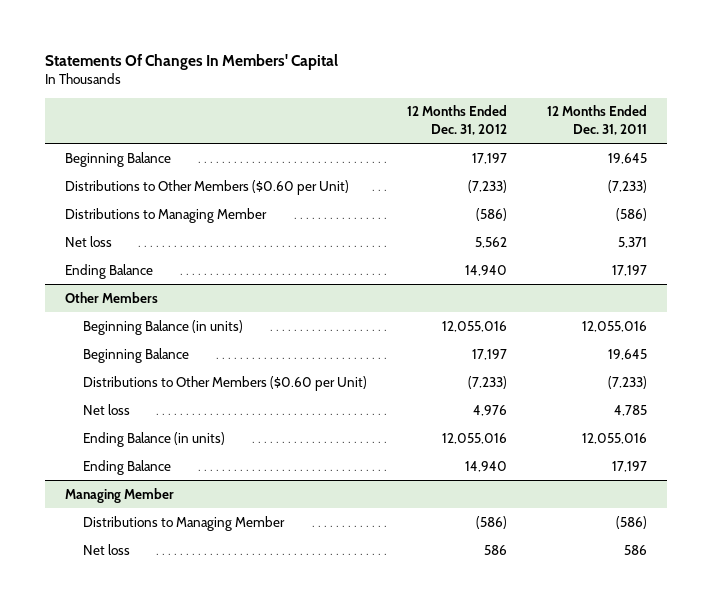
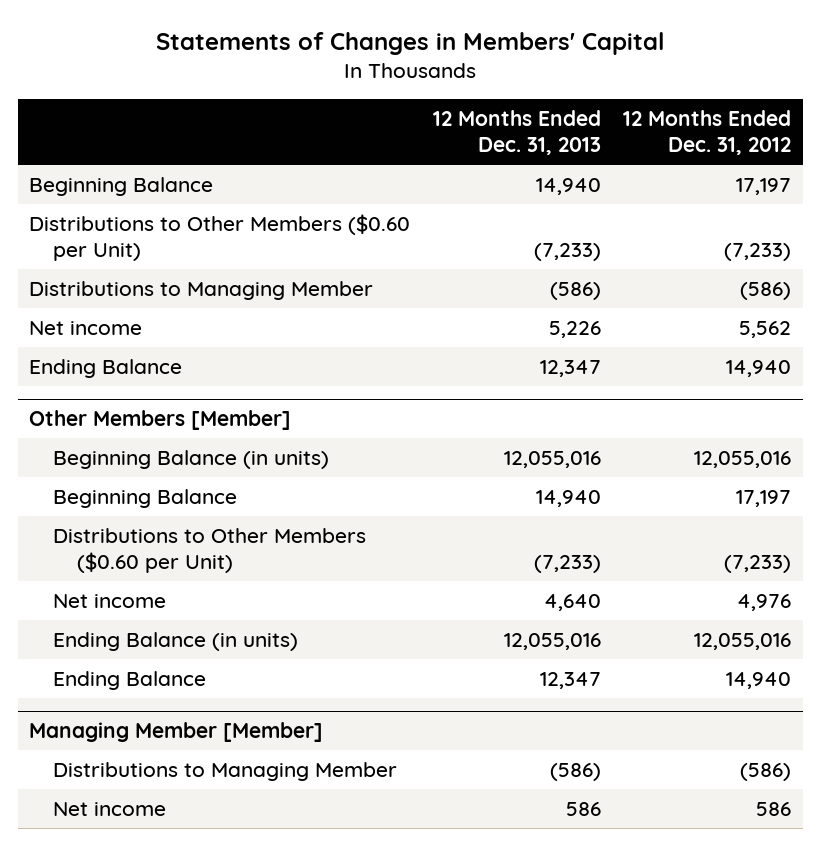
- Statements Of Changes In Members' Capital
+ Statements of Changes in Members' Capital
- | 12 Months Ended Dec. 31, 2012 | 12 Months Ended Dec. 31, 2011
+ | 12 Months Ended Dec. 31, 2013 | 12 Months Ended Dec. 31, 2012
- Net loss | 5,562 | 5,371
+ Net income | 5,226 | 5,562
- Other Members
+ Other Members [Member]
- Net loss | 4,976 | 4,785
+ Net income | 4,640 | 4,976
- Managing Member
+ Managing Member [Member]
- Net loss | 586 | 586
+ Net income | 586 | 586

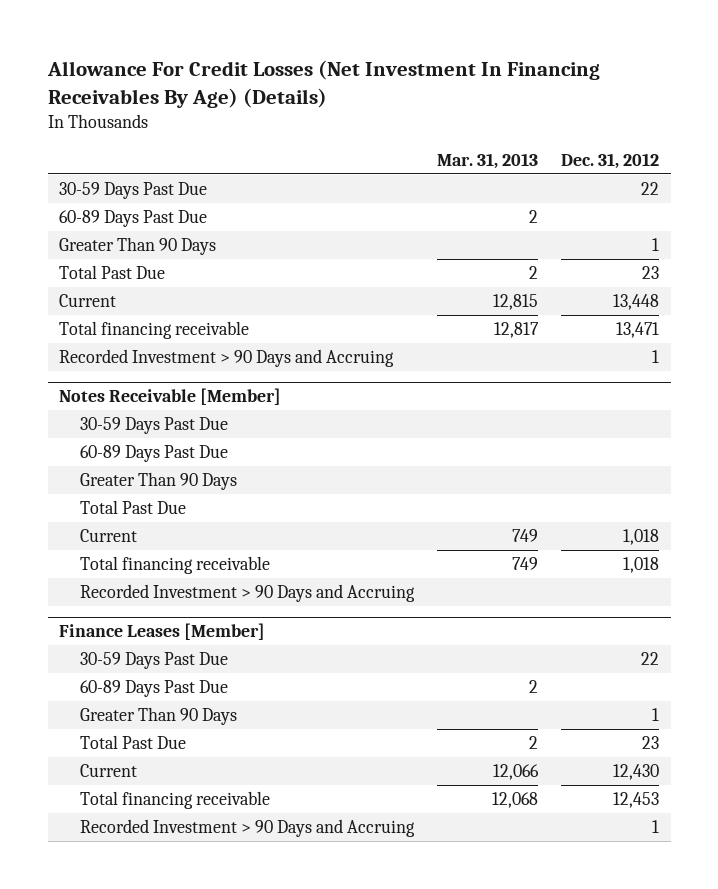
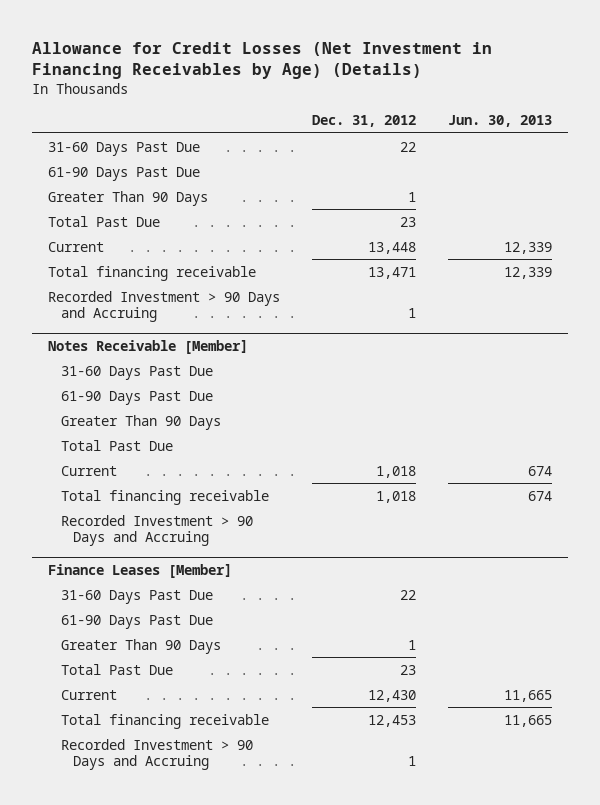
- Allowance For Credit Losses (Net Investment In Financing Receivables By Age) (Details)
+ Allowance for Credit Losses (Net Investment in Financing Receivables by Age) (Details)
- | Mar. 31, 2013 | Dec. 31, 2012
+ | Dec. 31, 2012 | Jun. 30, 2013
- 30-59 Days Past Due | | 22
- 60-89 Days Past Due | 2 |
+ 31-60 Days Past Due | 22 |
+ 61-90 Days Past Due
@ Notes Receivable [Member]
- 30-59 Days Past Due
- 60-89 Days Past Due
+ 31-60 Days Past Due
+ 61-90 Days Past Due
@ Finance Leases [Member]
- 30-59 Days Past Due | | 22
- 60-89 Days Past Due | 2 |
+ 31-60 Days Past Due | 22 |
+ 61-90 Days Past Due

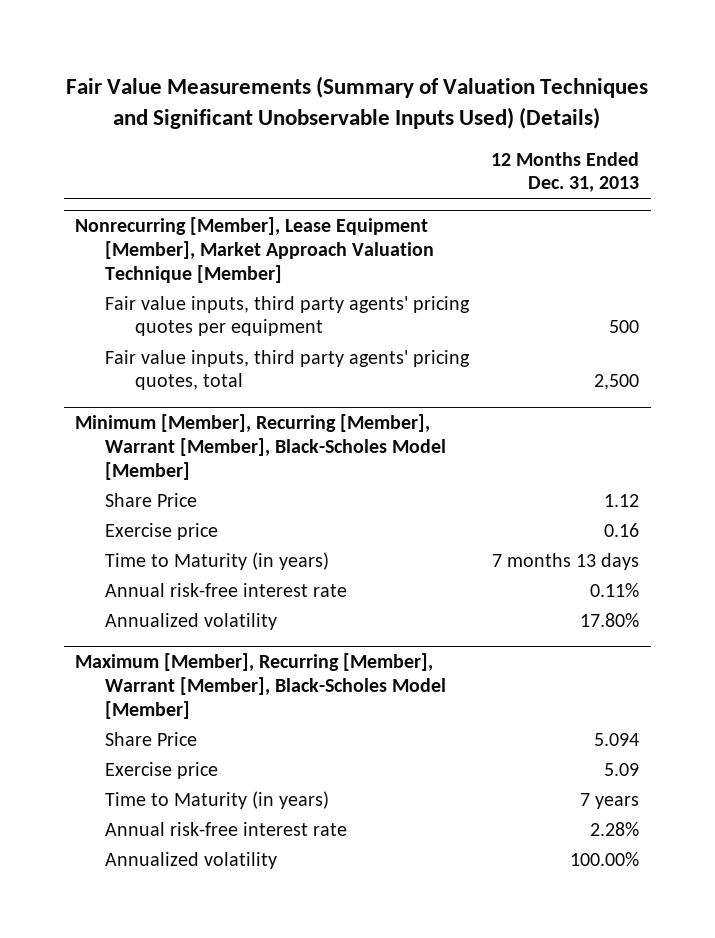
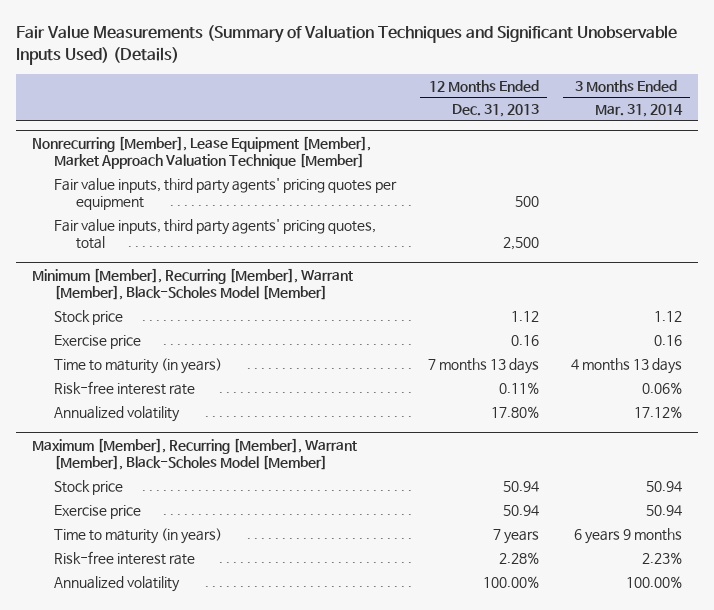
- | 12 Months Ended Dec. 31, 2013
+ | 12 Months Ended Dec. 31, 2013 | 3 Months Ended Mar. 31, 2014
@ Minimum [Member], Recurring [Member], Warrant [Member], Black-Scholes Model [Member]
- Share Price | 1.12
+ Stock price | 1.12 | 1.12
- Time to Maturity (in years) | 7 months 13 days
- Annual risk-free interest rate | 0.11%
+ Time to maturity (in years) | 7 months 13 days | 4 months 13 days
+ Risk-free interest rate | 0.11% | 0.06%
@ Maximum [Member], Recurring [Member], Warrant [Member], Black-Scholes Model [Member]
- Share Price | 5.094
- Exercise price | 5.09
- Time to Maturity (in years) | 7 years
- Annual risk-free interest rate | 2.28%
+ Stock price | 50.94 | 50.94
+ Exercise price | 50.94 | 50.94
+ Time to maturity (in years) | 7 years | 6 years 9 months
+ Risk-free interest rate | 2.28% | 2.23%

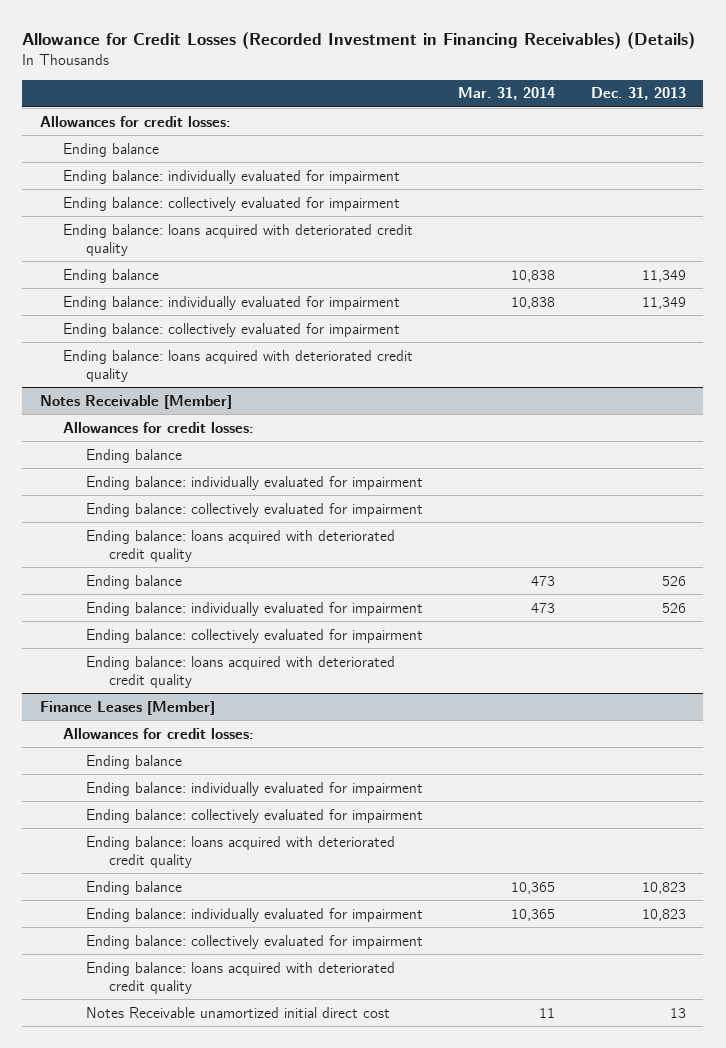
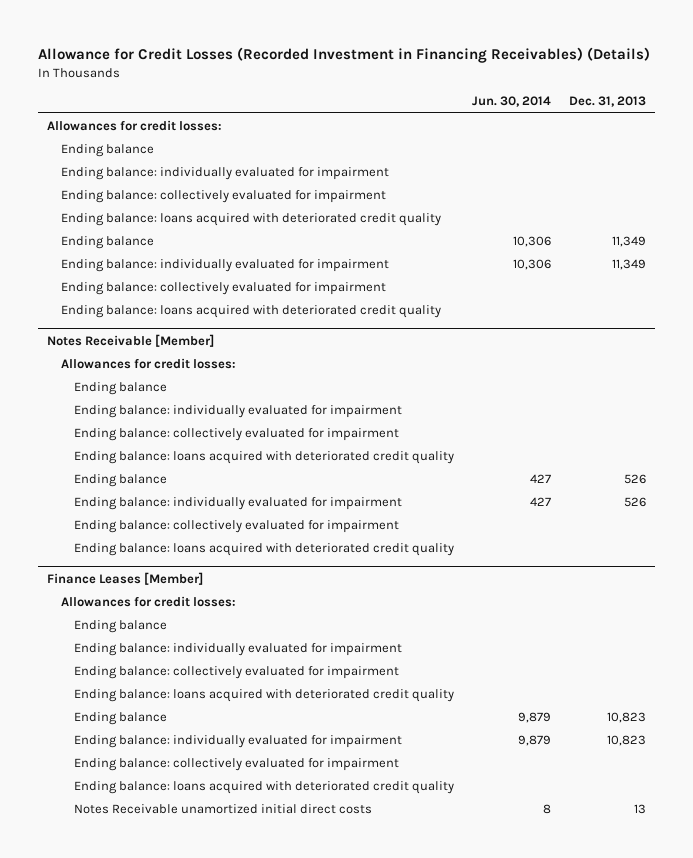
- | Mar. 31, 2014 | Dec. 31, 2013
+ | Jun. 30, 2014 | Dec. 31, 2013
@ Finance Leases [Member]
- Notes Receivable unamortized initial direct cost | 11 | 13
+ Notes Receivable unamortized initial direct costs | 8 | 13

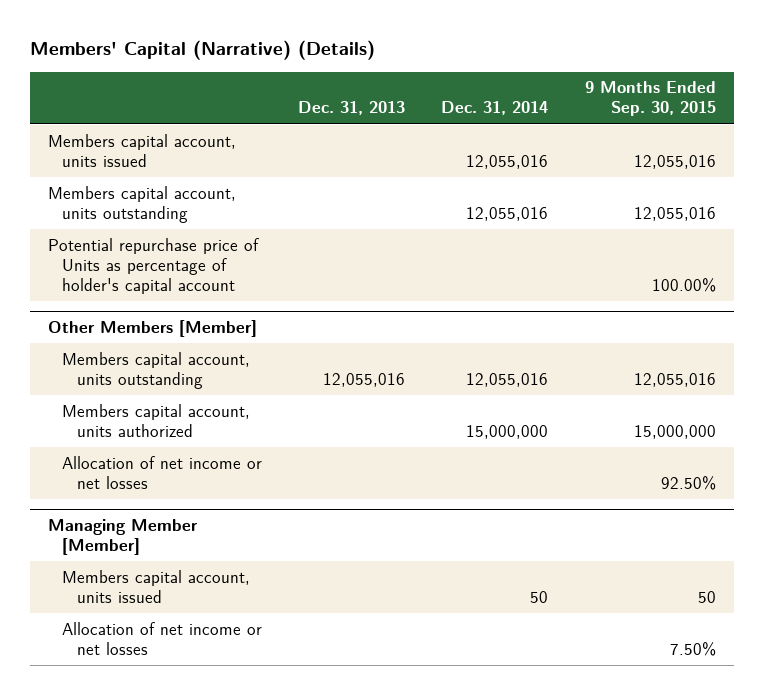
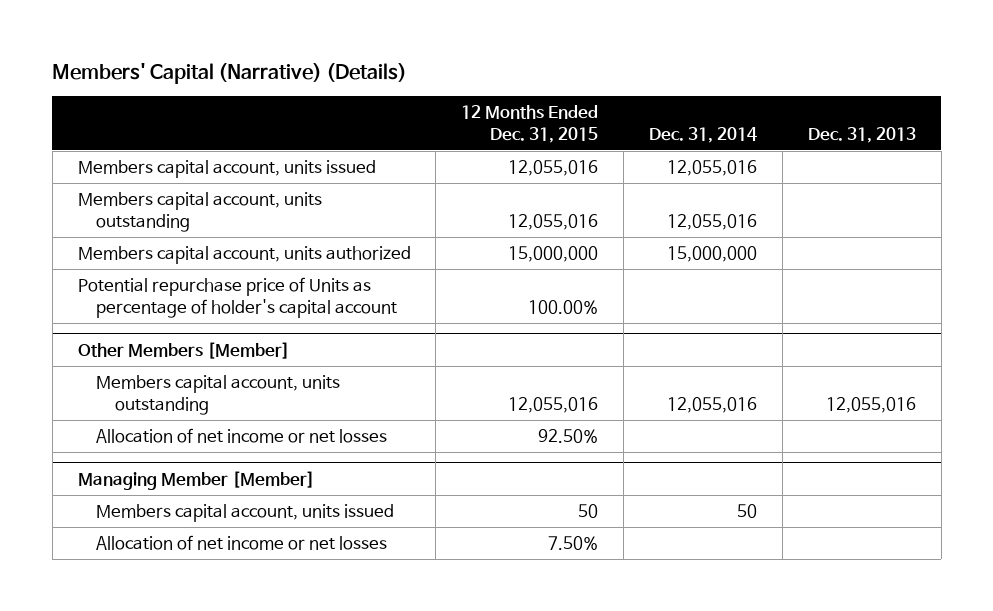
- | Dec. 31, 2013 | Dec. 31, 2014 | 9 Months Ended Sep. 30, 2015
+ | 12 Months Ended Dec. 31, 2015 | Dec. 31, 2014 | Dec. 31, 2013
+ Members capital account, units authorized | 15,000,000 | 15,000,000 |
@ Other Members [Member]
- Members capital account, units authorized | | 15,000,000 | 15,000,000

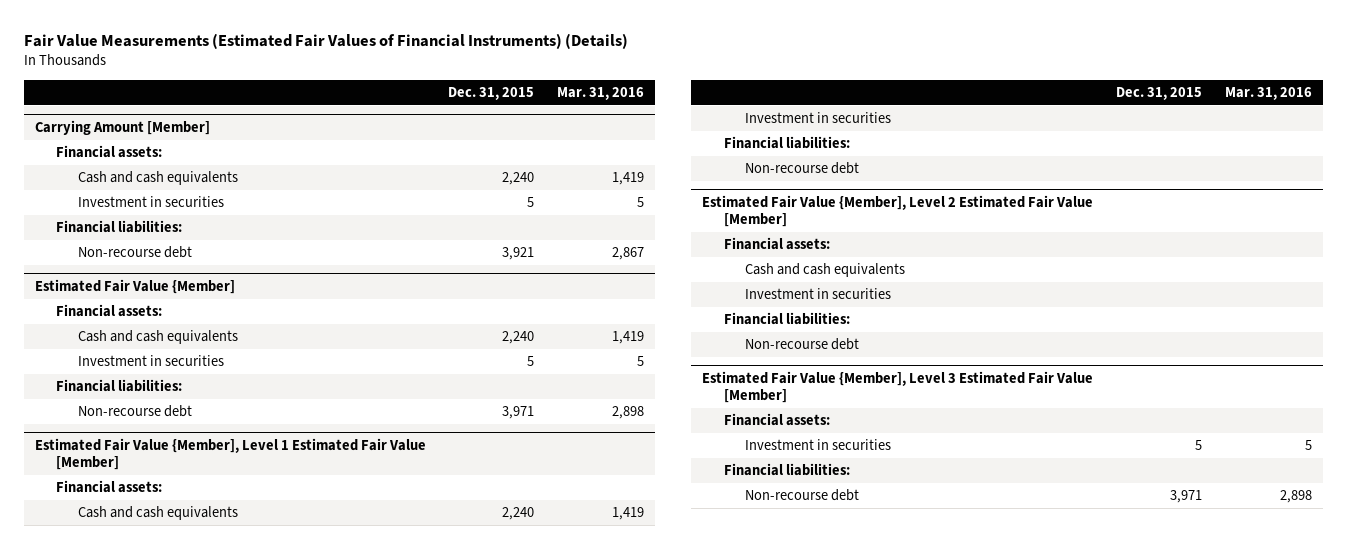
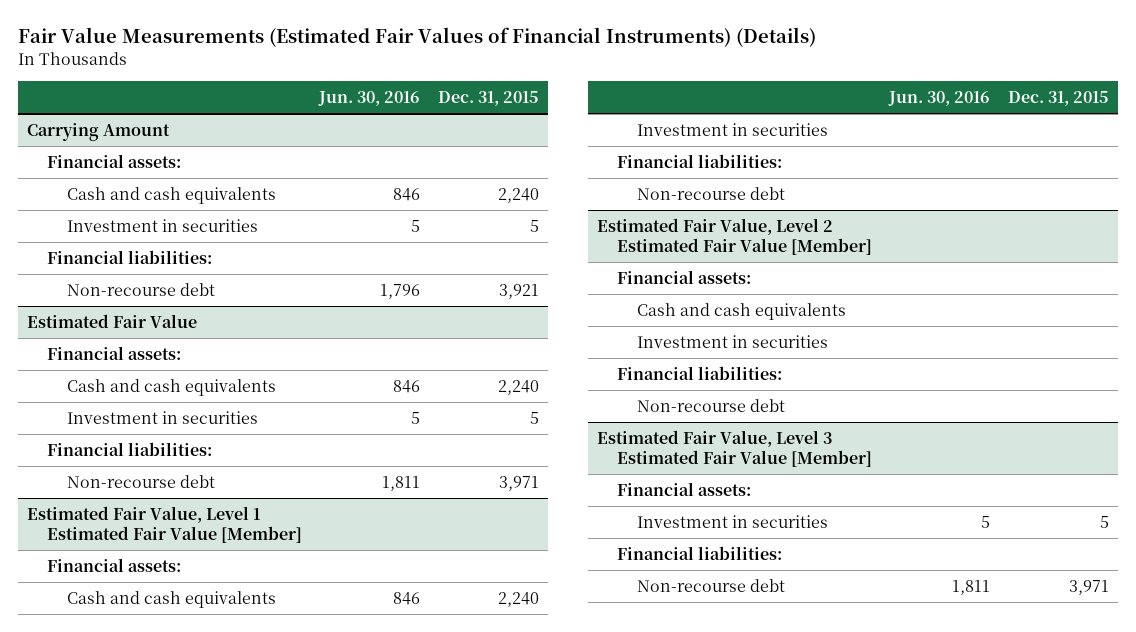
- | Dec. 31, 2015 | Mar. 31, 2016
+ | Jun. 30, 2016 | Dec. 31, 2015
- Carrying Amount [Member]
+ Carrying Amount
- Estimated Fair Value {Member]
+ Estimated Fair Value
- Estimated Fair Value {Member], Level 1 Estimated Fair Value [Member]
+ Estimated Fair Value, Level 1 Estimated Fair Value [Member]
- Estimated Fair Value {Member], Level 2 Estimated Fair Value [Member]
+ Estimated Fair Value, Level 2 Estimated Fair Value [Member]
- Estimated Fair Value {Member], Level 3 Estimated Fair Value [Member]
+ Estimated Fair Value, Level 3 Estimated Fair Value [Member]

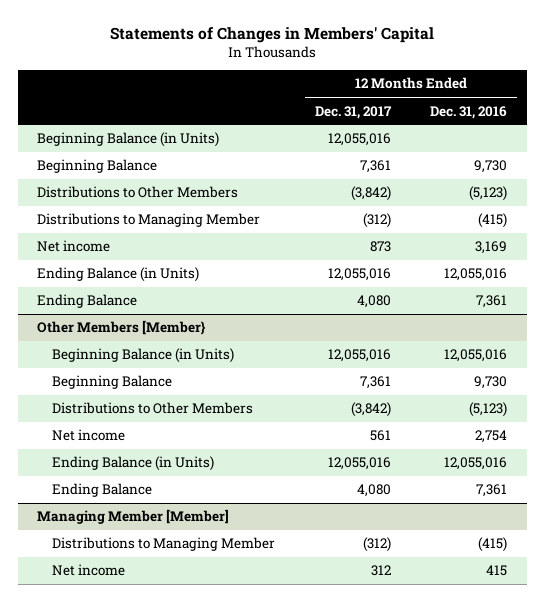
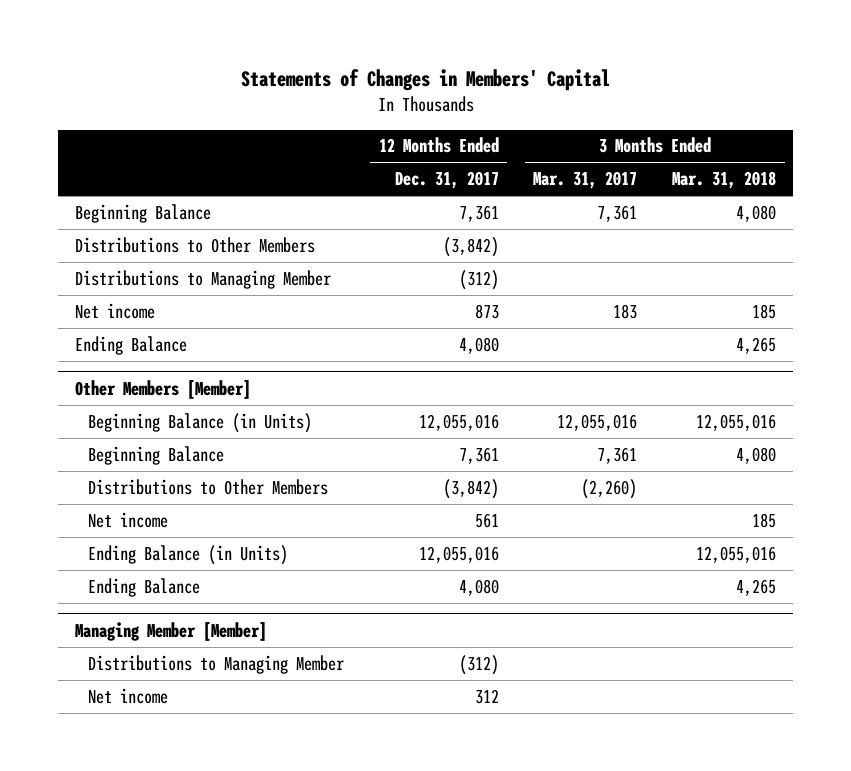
- | 12 Months Ended Dec. 31, 2017 | 12 Months Ended Dec. 31, 2016
+ | 12 Months Ended Dec. 31, 2017 | 3 Months Ended Mar. 31, 2017 | 3 Months Ended Mar. 31, 2018
- Beginning Balance (in Units) | 12,055,016 |
- Ending Balance (in Units) | 12,055,016 | 12,055,016
- Other Members [Member}
+ Other Members [Member]

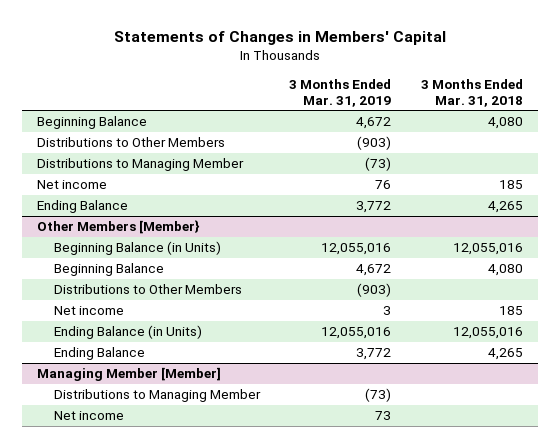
- | 12 Months Ended Dec. 31, 2017 | 3 Months Ended Mar. 31, 2017 | 3 Months Ended Mar. 31, 2018
+ | 3 Months Ended Mar. 31, 2019 | 3 Months Ended Mar. 31, 2018
- Other Members [Member]
+ Other Members [Member}

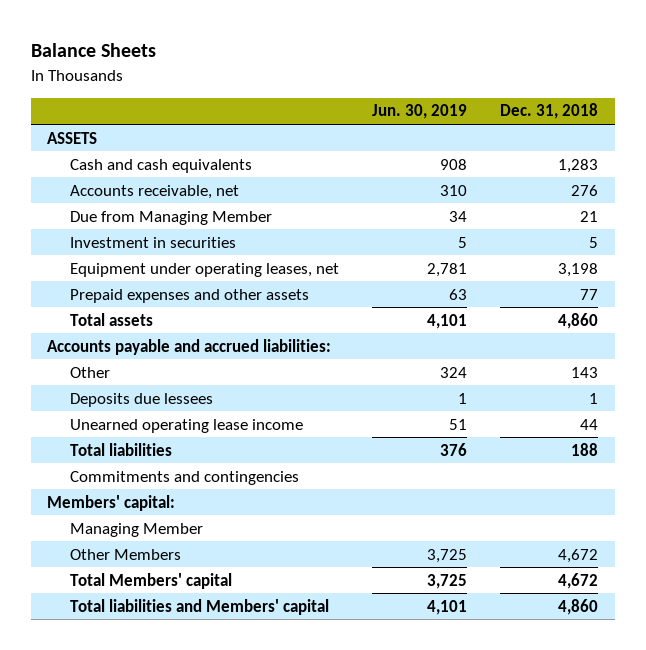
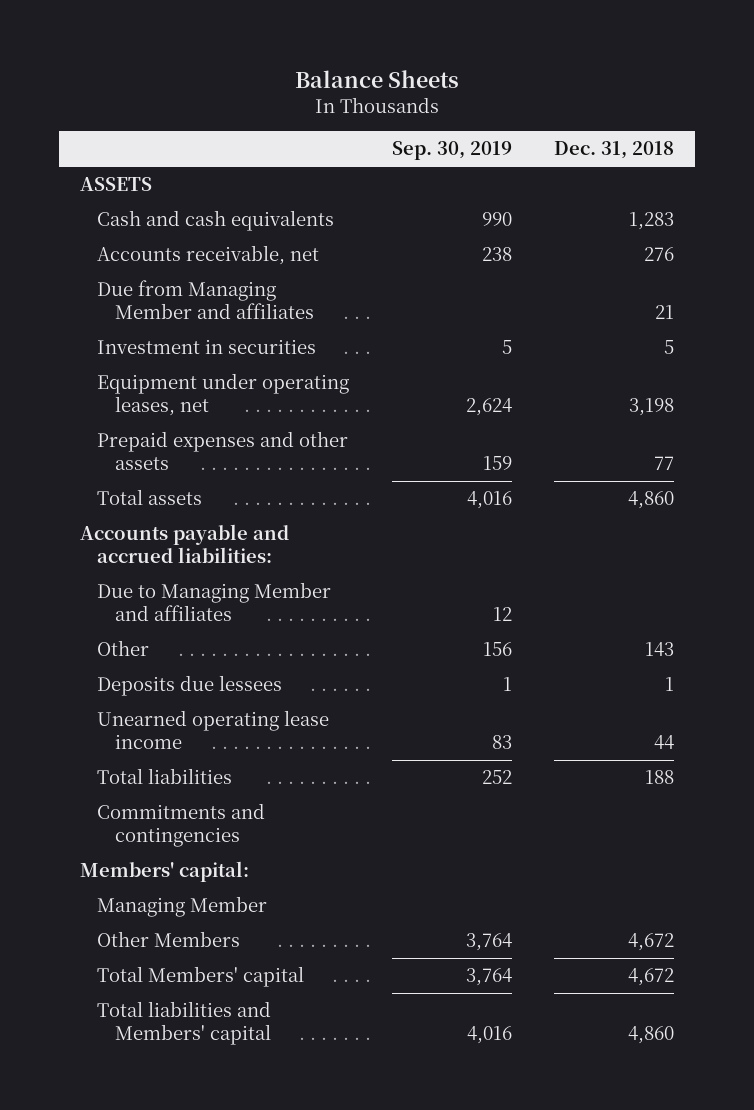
- | Jun. 30, 2019 | Dec. 31, 2018
+ | Sep. 30, 2019 | Dec. 31, 2018
- Due from Managing Member | 34 | 21
+ Due from Managing Member and affiliates | | 21
+ Due to Managing Member and affiliates | 12 |

